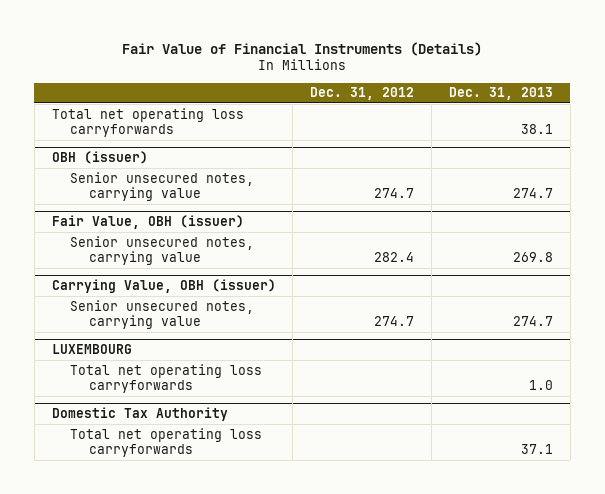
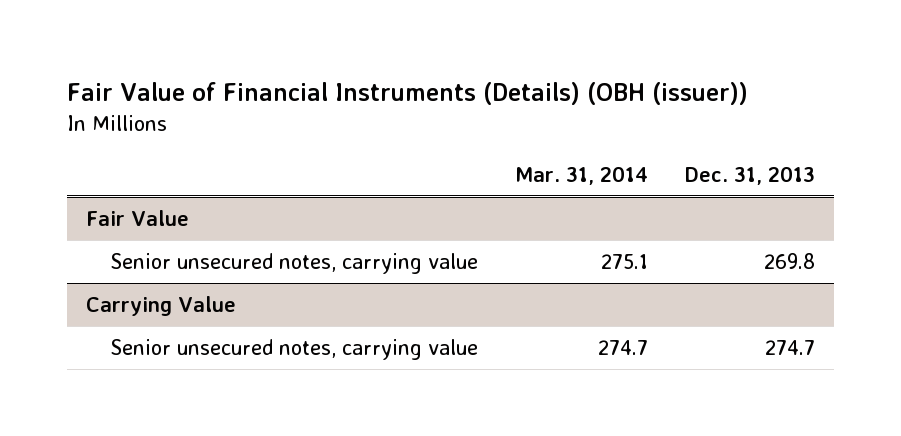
- Fair Value of Financial Instruments (Details)
+ Fair Value of Financial Instruments (Details) (OBH (issuer))
- | Dec. 31, 2012 | Dec. 31, 2013
+ | Mar. 31, 2014 | Dec. 31, 2013
- Total net operating loss carryforwards | | 38.1
- OBH (issuer)
- Senior unsecured notes, carrying value | 274.7 | 274.7
- Fair Value, OBH (issuer)
+ Fair Value
- Carrying Value, OBH (issuer)
+ Carrying Value
- LUXEMBOURG
- Total net operating loss carryforwards | | 1.0
- Domestic Tax Authority
- Total net operating loss carryforwards | | 37.1

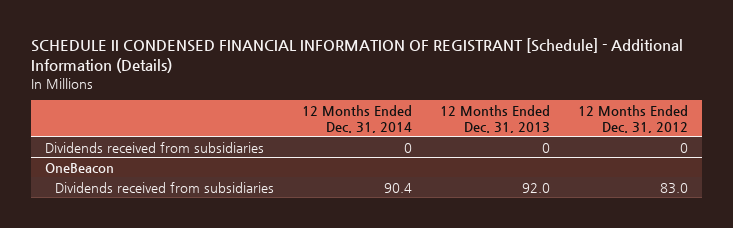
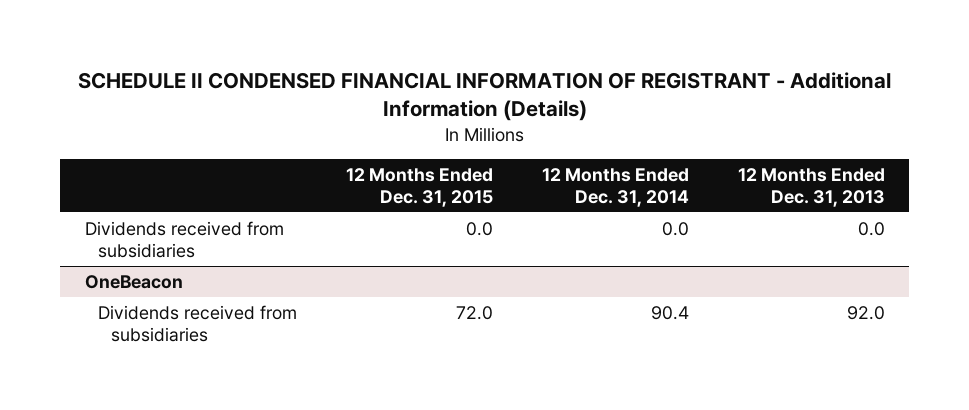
- SCHEDULE II CONDENSED FINANCIAL INFORMATION OF REGISTRANT [Schedule] - Additional Information (Details)
+ SCHEDULE II CONDENSED FINANCIAL INFORMATION OF REGISTRANT - Additional Information (Details)
- | 12 Months Ended Dec. 31, 2014 | 12 Months Ended Dec. 31, 2013 | 12 Months Ended Dec. 31, 2012
+ | 12 Months Ended Dec. 31, 2015 | 12 Months Ended Dec. 31, 2014 | 12 Months Ended Dec. 31, 2013
- Dividends received from subsidiaries | 0 | 0 | 0
+ Dividends received from subsidiaries | 0.0 | 0.0 | 0.0

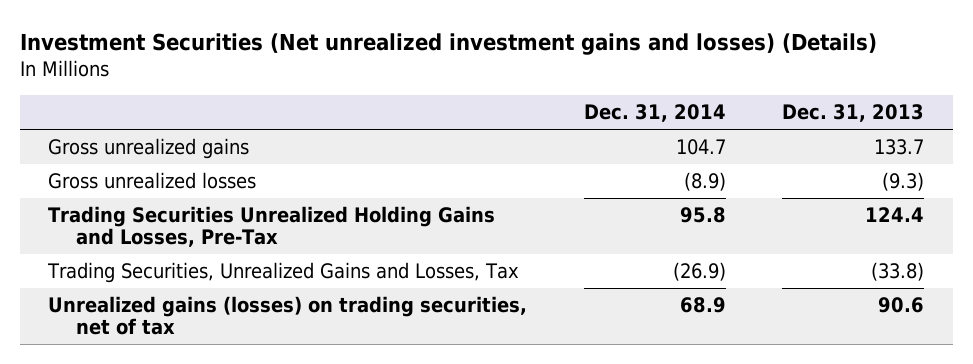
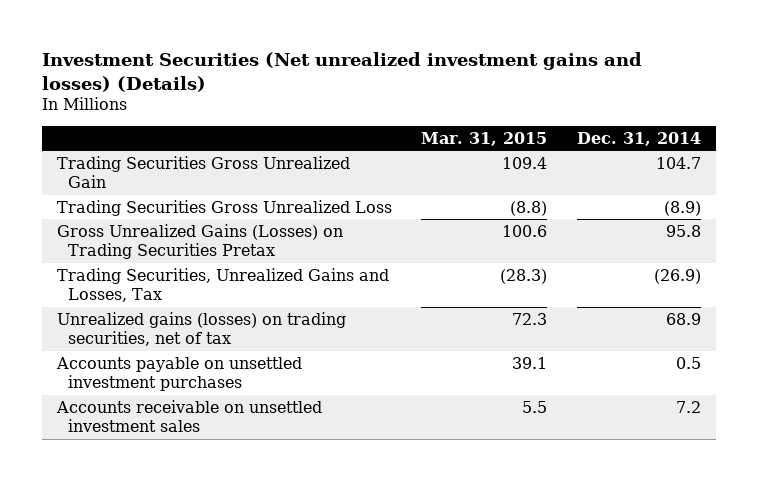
- | Dec. 31, 2014 | Dec. 31, 2013
+ | Mar. 31, 2015 | Dec. 31, 2014
- Gross unrealized gains | 104.7 | 133.7
- Gross unrealized losses | (8.9) | (9.3)
- Trading Securities Unrealized Holding Gains and Losses, Pre-Tax | 95.8 | 124.4
+ Trading Securities Gross Unrealized Gain | 109.4 | 104.7
+ Trading Securities Gross Unrealized Loss | (8.8) | (8.9)
+ Gross Unrealized Gains (Losses) on Trading Securities Pretax | 100.6 | 95.8
+ Accounts payable on unsettled investment purchases | 39.1 | 0.5
+ Accounts receivable on unsettled investment sales | 5.5 | 7.2

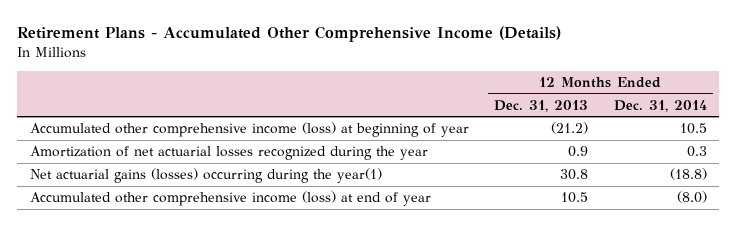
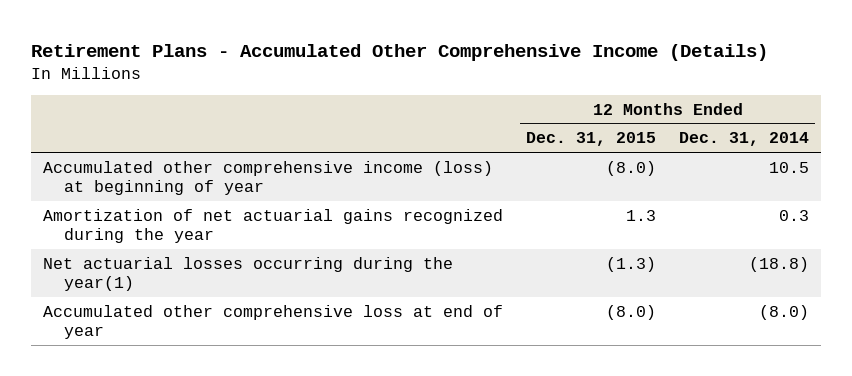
- | 12 Months Ended Dec. 31, 2013 | 12 Months Ended Dec. 31, 2014
+ | 12 Months Ended Dec. 31, 2015 | 12 Months Ended Dec. 31, 2014
- Amortization of net actuarial losses recognized during the year | 0.9 | 0.3
- Net actuarial gains (losses) occurring during the year(1) | 30.8 | (18.8)
- Accumulated other comprehensive income (loss) at end of year | 10.5 | (8.0)
+ Amortization of net actuarial gains recognized during the year | 1.3 | 0.3
+ Net actuarial losses occurring during the year(1) | (1.3) | (18.8)
+ Accumulated other comprehensive loss at end of year | (8.0) | (8.0)

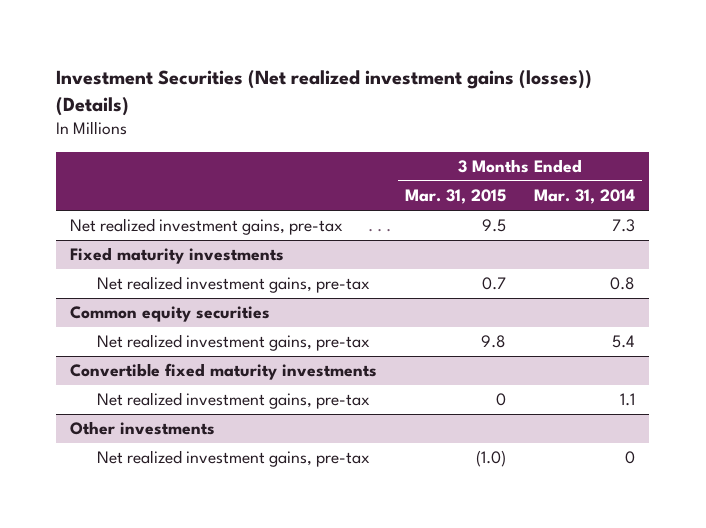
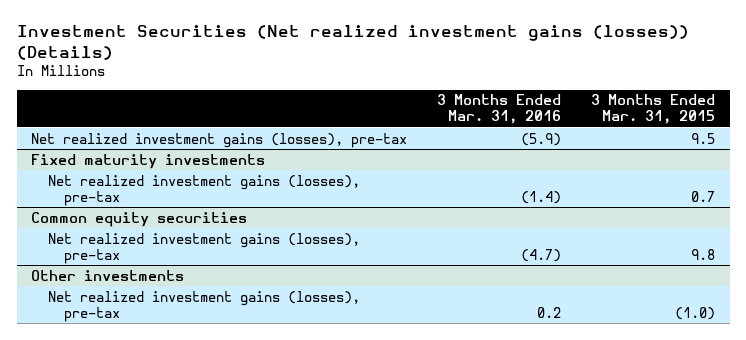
- | 3 Months Ended Mar. 31, 2015 | 3 Months Ended Mar. 31, 2014
+ | 3 Months Ended Mar. 31, 2016 | 3 Months Ended Mar. 31, 2015
- Net realized investment gains, pre-tax | 9.5 | 7.3
+ Net realized investment gains (losses), pre-tax | (5.9) | 9.5
@ Fixed maturity investments
- Net realized investment gains, pre-tax | 0.7 | 0.8
+ Net realized investment gains (losses), pre-tax | (1.4) | 0.7
@ Common equity securities
- Net realized investment gains, pre-tax | 9.8 | 5.4
- Convertible fixed maturity investments
- Net realized investment gains, pre-tax | 0 | 1.1
@ Common equity securities
+ Net realized investment gains (losses), pre-tax | (4.7) | 9.8
@ Other investments
- Net realized investment gains, pre-tax | (1.0) | 0
+ Net realized investment gains (losses), pre-tax | 0.2 | (1.0)

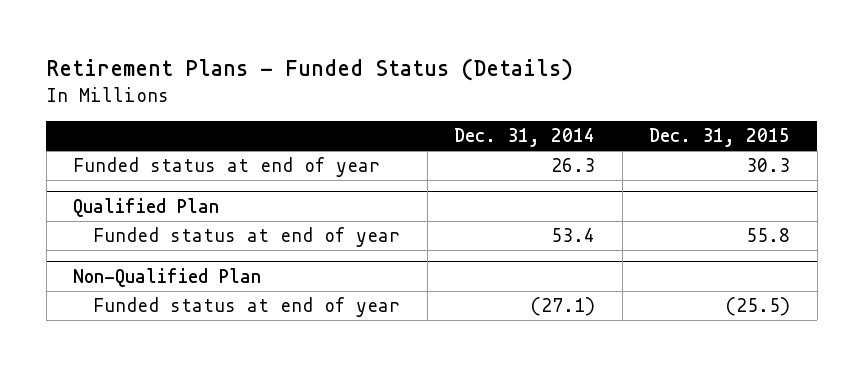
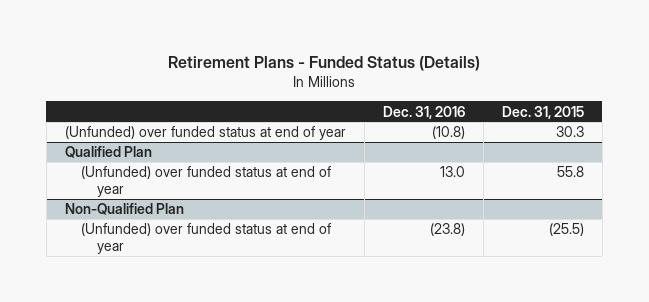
- | Dec. 31, 2014 | Dec. 31, 2015
+ | Dec. 31, 2016 | Dec. 31, 2015
- Funded status at end of year | 26.3 | 30.3
+ (Unfunded) over funded status at end of year | (10.8) | 30.3
@ Qualified Plan
- Funded status at end of year | 53.4 | 55.8
+ (Unfunded) over funded status at end of year | 13.0 | 55.8
@ Non-Qualified Plan
- Funded status at end of year | (27.1) | (25.5)
+ (Unfunded) over funded status at end of year | (23.8) | (25.5)

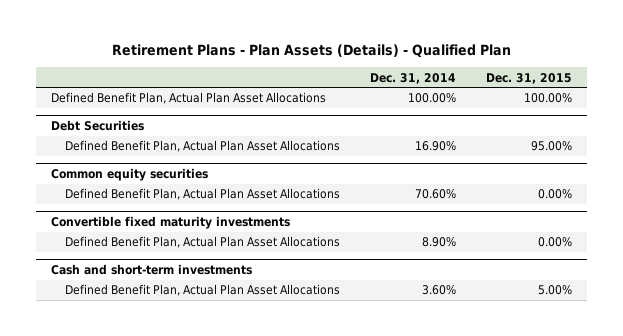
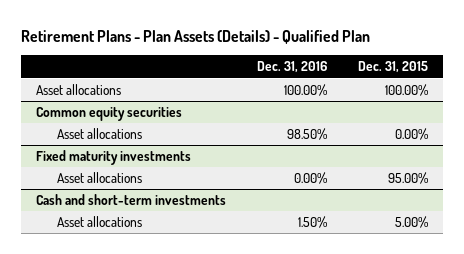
- | Dec. 31, 2014 | Dec. 31, 2015
+ | Dec. 31, 2016 | Dec. 31, 2015
- Defined Benefit Plan, Actual Plan Asset Allocations | 100.00% | 100.00%
- Debt Securities
- Defined Benefit Plan, Actual Plan Asset Allocations | 16.90% | 95.00%
+ Asset allocations | 100.00% | 100.00%
@ Common equity securities
- Defined Benefit Plan, Actual Plan Asset Allocations | 70.60% | 0.00%
- Convertible fixed maturity investments
- Defined Benefit Plan, Actual Plan Asset Allocations | 8.90% | 0.00%
@ Common equity securities
+ Asset allocations | 98.50% | 0.00%
+ Fixed maturity investments
+ Asset allocations | 0.00% | 95.00%
@ Cash and short-term investments
- Defined Benefit Plan, Actual Plan Asset Allocations | 3.60% | 5.00%
+ Asset allocations | 1.50% | 5.00%

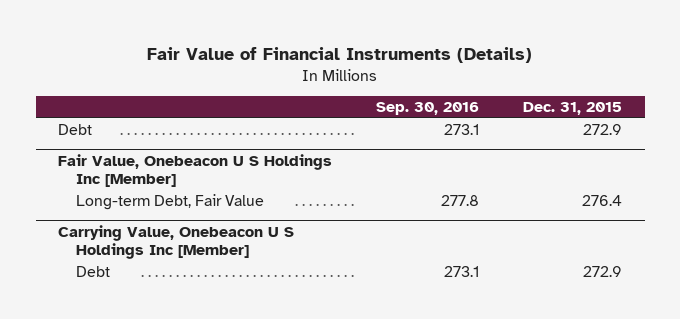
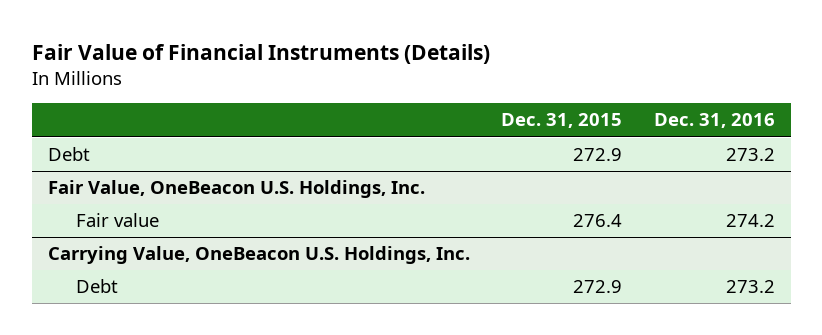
- | Sep. 30, 2016 | Dec. 31, 2015
+ | Dec. 31, 2015 | Dec. 31, 2016
- Fair Value, Onebeacon U S Holdings Inc [Member]
- Long-term Debt, Fair Value | 277.8 | 276.4
- Carrying Value, Onebeacon U S Holdings Inc [Member]
+ Fair Value, OneBeacon U.S. Holdings, Inc.
+ Fair value | 276.4 | 274.2
+ Carrying Value, OneBeacon U.S. Holdings, Inc.

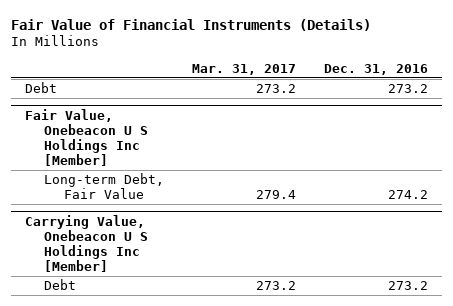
- | Dec. 31, 2015 | Dec. 31, 2016
+ | Mar. 31, 2017 | Dec. 31, 2016
- Fair Value, OneBeacon U.S. Holdings, Inc.
- Fair value | 276.4 | 274.2
- Carrying Value, OneBeacon U.S. Holdings, Inc.
+ Fair Value, Onebeacon U S Holdings Inc [Member]
+ Long-term Debt, Fair Value | 279.4 | 274.2
+ Carrying Value, Onebeacon U S Holdings Inc [Member]

